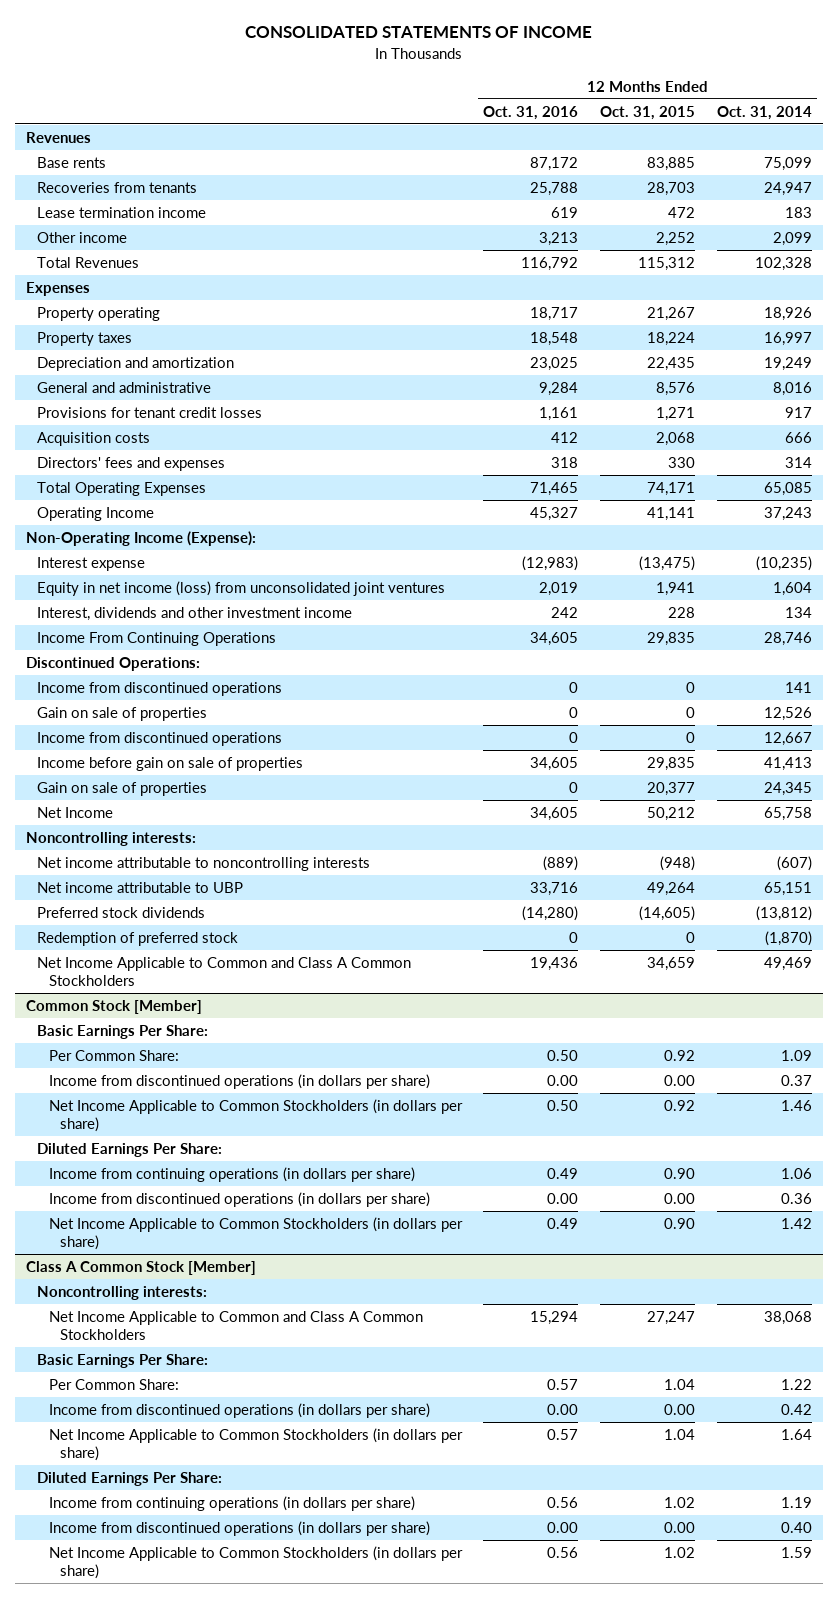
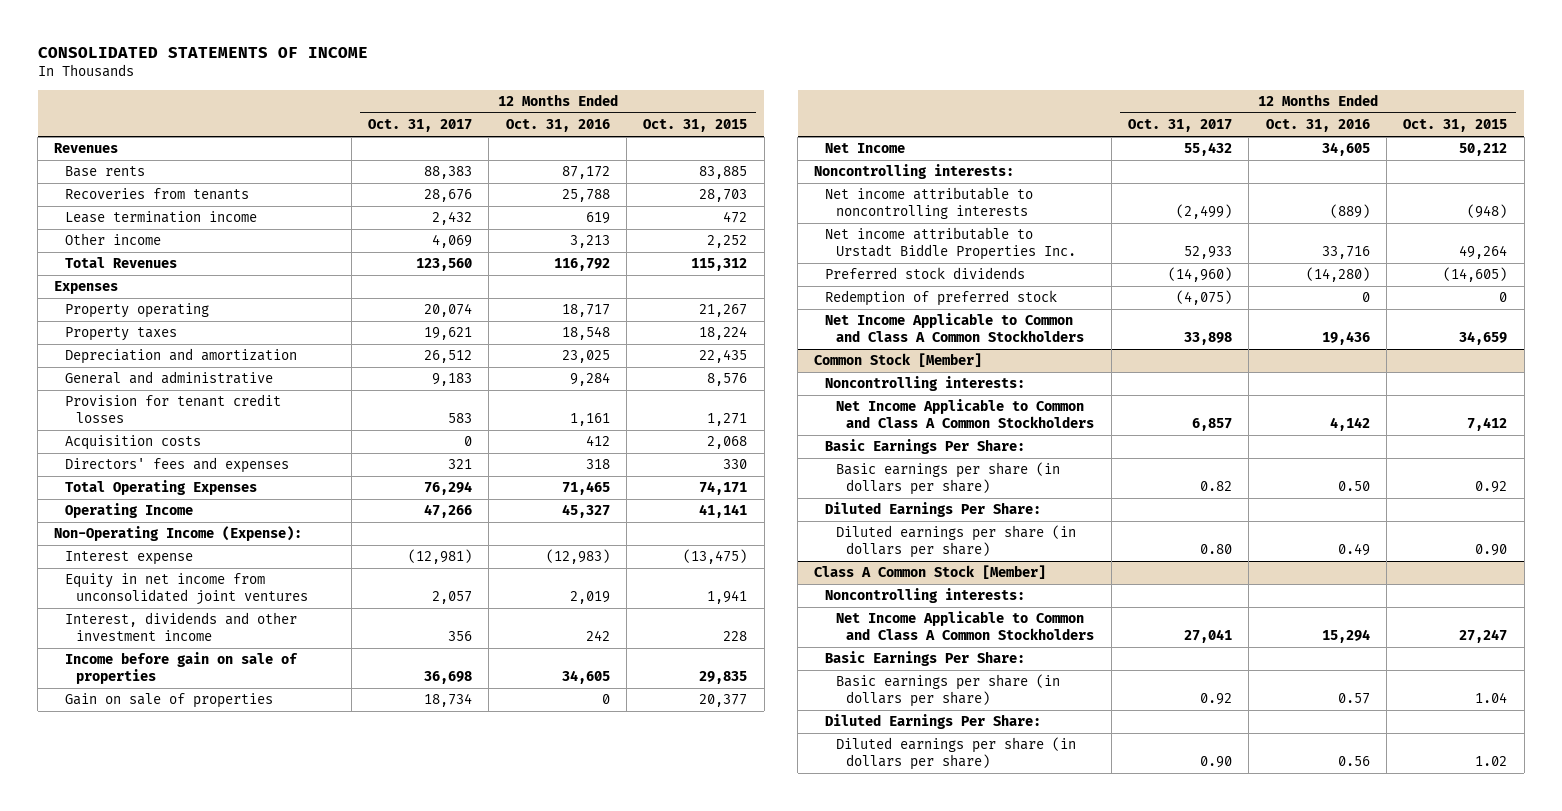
- | 12 Months Ended Oct. 31, 2016 | 12 Months Ended Oct. 31, 2015 | 12 Months Ended Oct. 31, 2014
+ | 12 Months Ended Oct. 31, 2017 | 12 Months Ended Oct. 31, 2016 | 12 Months Ended Oct. 31, 2015
- Provisions for tenant credit losses | 1,161 | 1,271 | 917
+ Provision for tenant credit losses | 583 | 1,161 | 1,271
- Equity in net income (loss) from unconsolidated joint ventures | 2,019 | 1,941 | 1,604
+ Equity in net income from unconsolidated joint ventures | 2,057 | 2,019 | 1,941
- Income From Continuing Operations | 34,605 | 29,835 | 28,746
- Discontinued Operations:
- Income from discontinued operations | 0 | 0 | 141
- Gain on sale of properties | 0 | 0 | 12,526
- Income from discontinued operations | 0 | 0 | 12,667
- Net income attributable to UBP | 33,716 | 49,264 | 65,151
+ Net income attributable to Urstadt Biddle Properties Inc. | 52,933 | 33,716 | 49,264
@ Common Stock [Member]
+ Noncontrolling interests:
+ Net Income Applicable to Common and Class A Common Stockholders | 6,857 | 4,142 | 7,412
- Per Common Share: | 0.50 | 0.92 | 1.09
- Income from discontinued operations (in dollars per share) | 0.00 | 0.00 | 0.37
- Net Income Applicable to Common Stockholders (in dollars per share) | 0.50 | 0.92 | 1.46
+ Basic earnings per share (in dollars per share) | 0.82 | 0.50 | 0.92
- Income from continuing operations (in dollars per share) | 0.49 | 0.90 | 1.06
- Income from discontinued operations (in dollars per share) | 0.00 | 0.00 | 0.36
- Net Income Applicable to Common Stockholders (in dollars per share) | 0.49 | 0.90 | 1.42
+ Diluted earnings per share (in dollars per share) | 0.80 | 0.49 | 0.90
@ Class A Common Stock [Member]
- Per Common Share: | 0.57 | 1.04 | 1.22
- Income from discontinued operations (in dollars per share) | 0.00 | 0.00 | 0.42
- Net Income Applicable to Common Stockholders (in dollars per share) | 0.57 | 1.04 | 1.64
+ Basic earnings per share (in dollars per share) | 0.92 | 0.57 | 1.04
- Income from continuing operations (in dollars per share) | 0.56 | 1.02 | 1.19
- Income from discontinued operations (in dollars per share) | 0.00 | 0.00 | 0.40
- Net Income Applicable to Common Stockholders (in dollars per share) | 0.56 | 1.02 | 1.59
+ Diluted earnings per share (in dollars per share) | 0.90 | 0.56 | 1.02

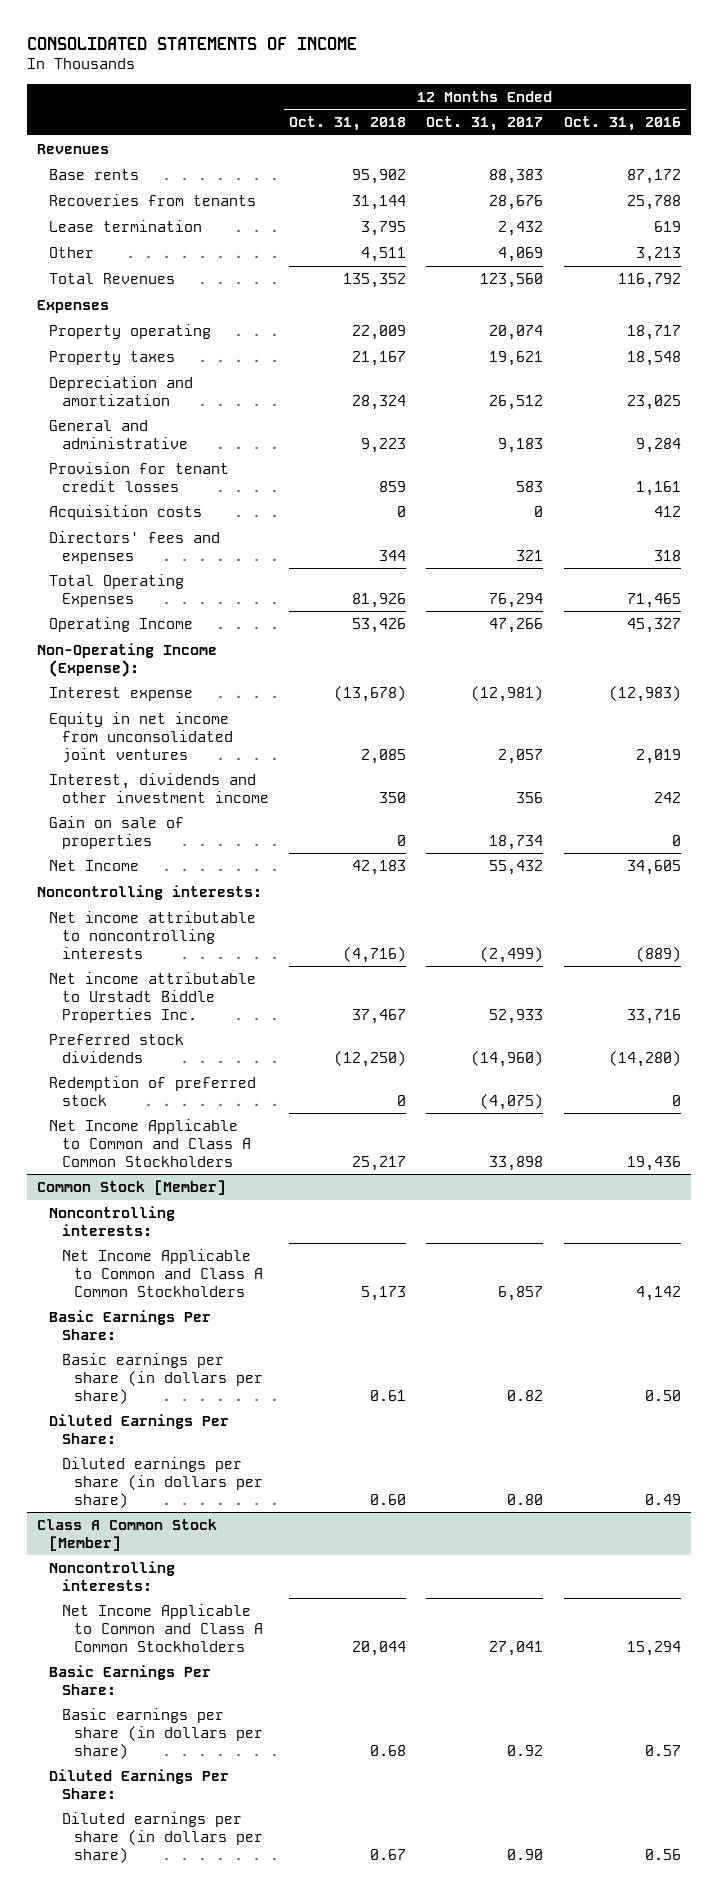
- | 12 Months Ended Oct. 31, 2017 | 12 Months Ended Oct. 31, 2016 | 12 Months Ended Oct. 31, 2015
+ | 12 Months Ended Oct. 31, 2018 | 12 Months Ended Oct. 31, 2017 | 12 Months Ended Oct. 31, 2016
- Lease termination income | 2,432 | 619 | 472
- Other income | 4,069 | 3,213 | 2,252
+ Lease termination | 3,795 | 2,432 | 619
+ Other | 4,511 | 4,069 | 3,213
- Income before gain on sale of properties | 36,698 | 34,605 | 29,835

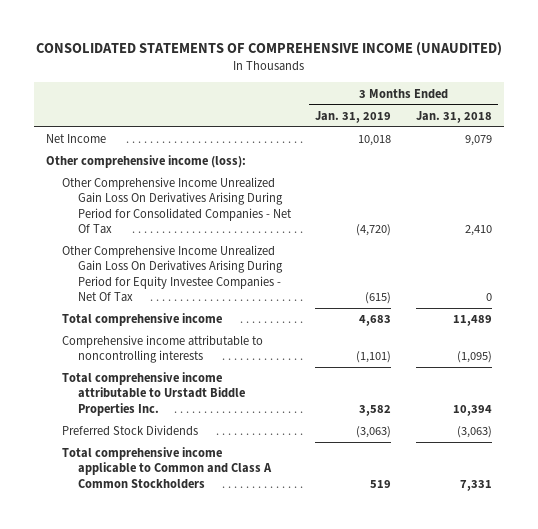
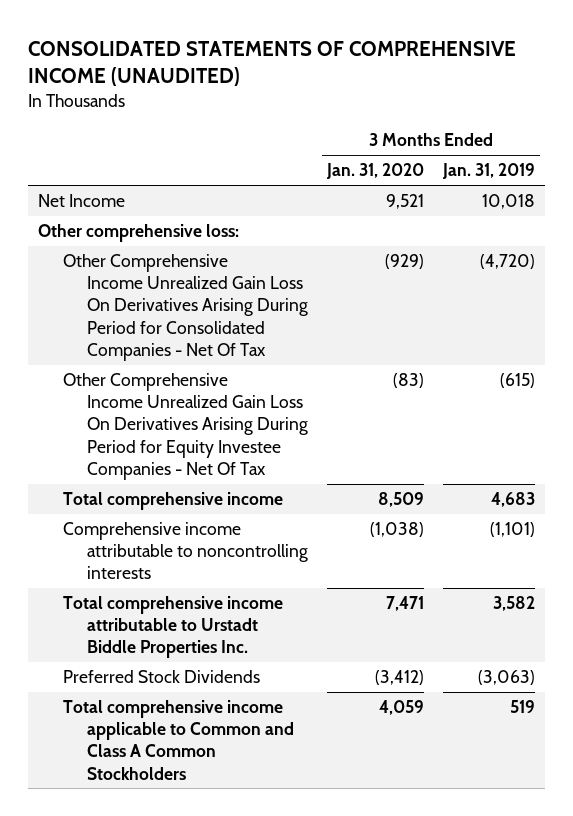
- | 3 Months Ended Jan. 31, 2019 | 3 Months Ended Jan. 31, 2018
+ | 3 Months Ended Jan. 31, 2020 | 3 Months Ended Jan. 31, 2019
- Other comprehensive income (loss):
+ Other comprehensive loss:

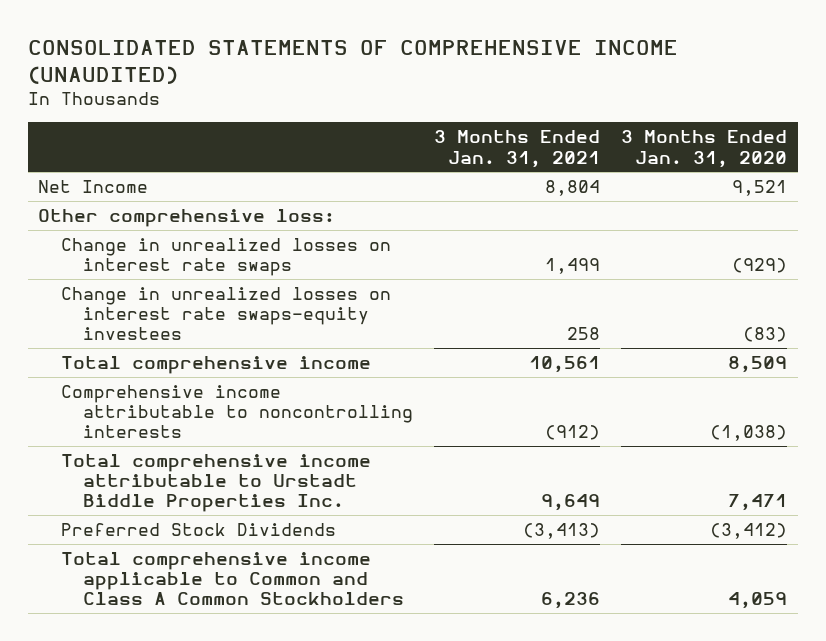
- | 3 Months Ended Jan. 31, 2020 | 3 Months Ended Jan. 31, 2019
+ | 3 Months Ended Jan. 31, 2021 | 3 Months Ended Jan. 31, 2020
- Other Comprehensive Income Unrealized Gain Loss On Derivatives Arising During Period for Consolidated Companies - Net Of Tax | (929) | (4,720)
- Other Comprehensive Income Unrealized Gain Loss On Derivatives Arising During Period for Equity Investee Companies - Net Of Tax | (83) | (615)
+ Change in unrealized losses on interest rate swaps | 1,499 | (929)
+ Change in unrealized losses on interest rate swaps-equity investees | 258 | (83)

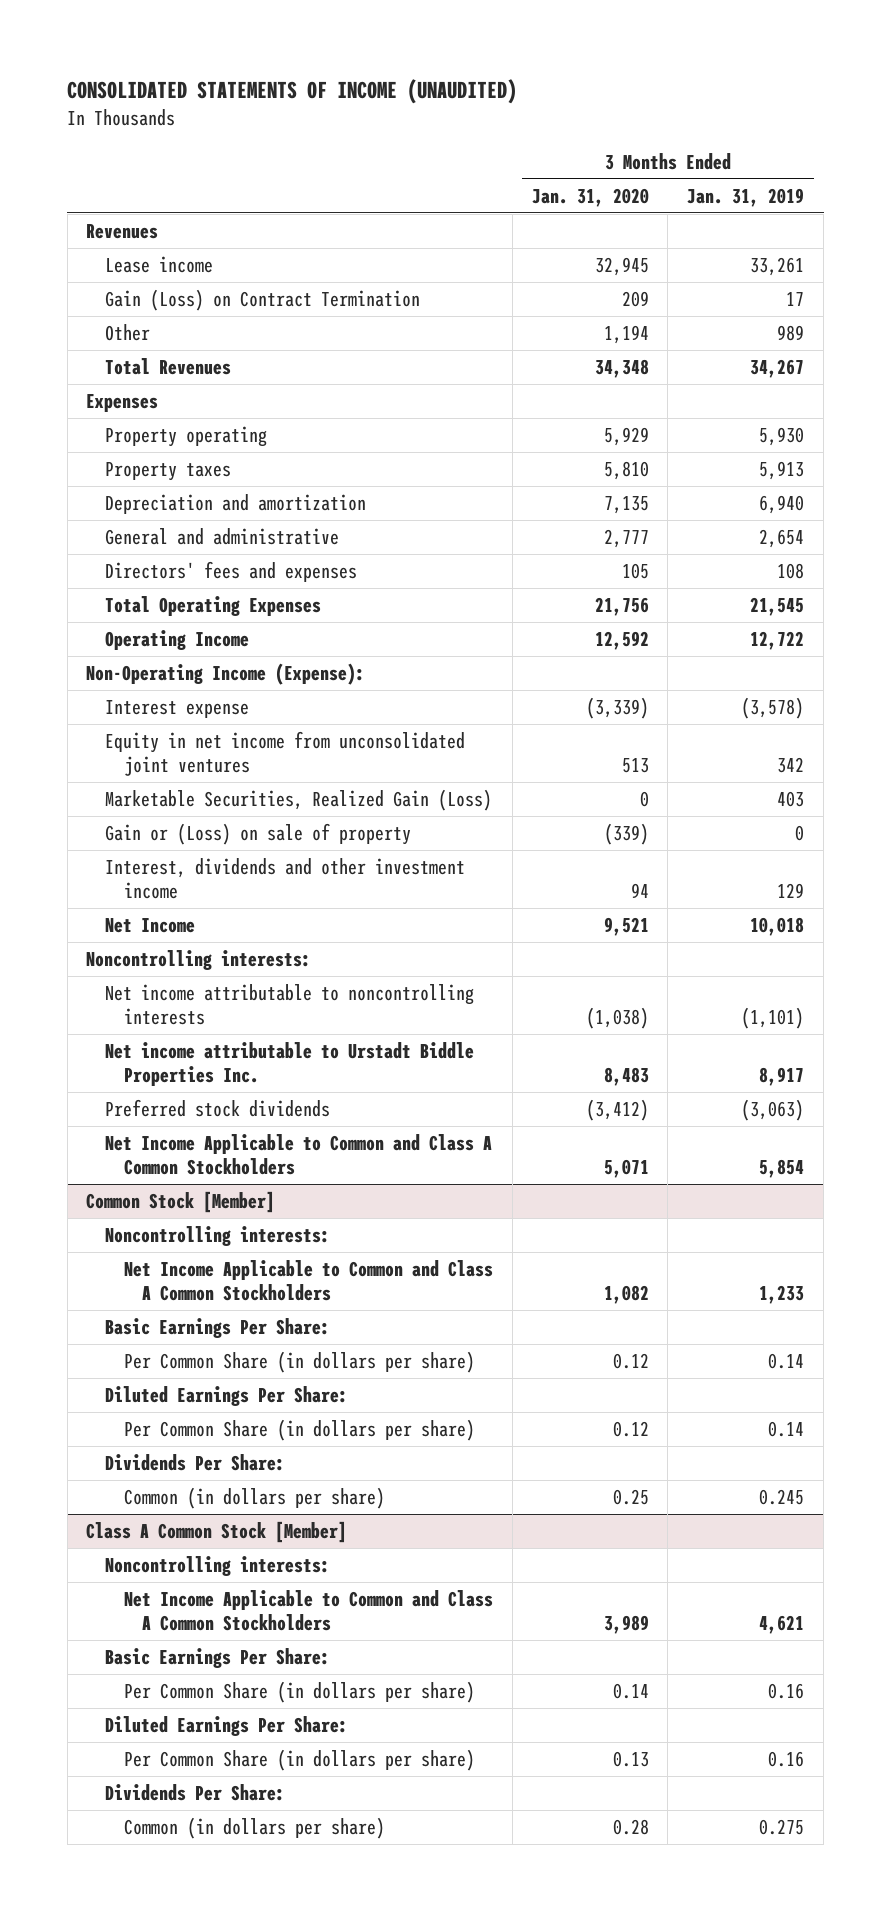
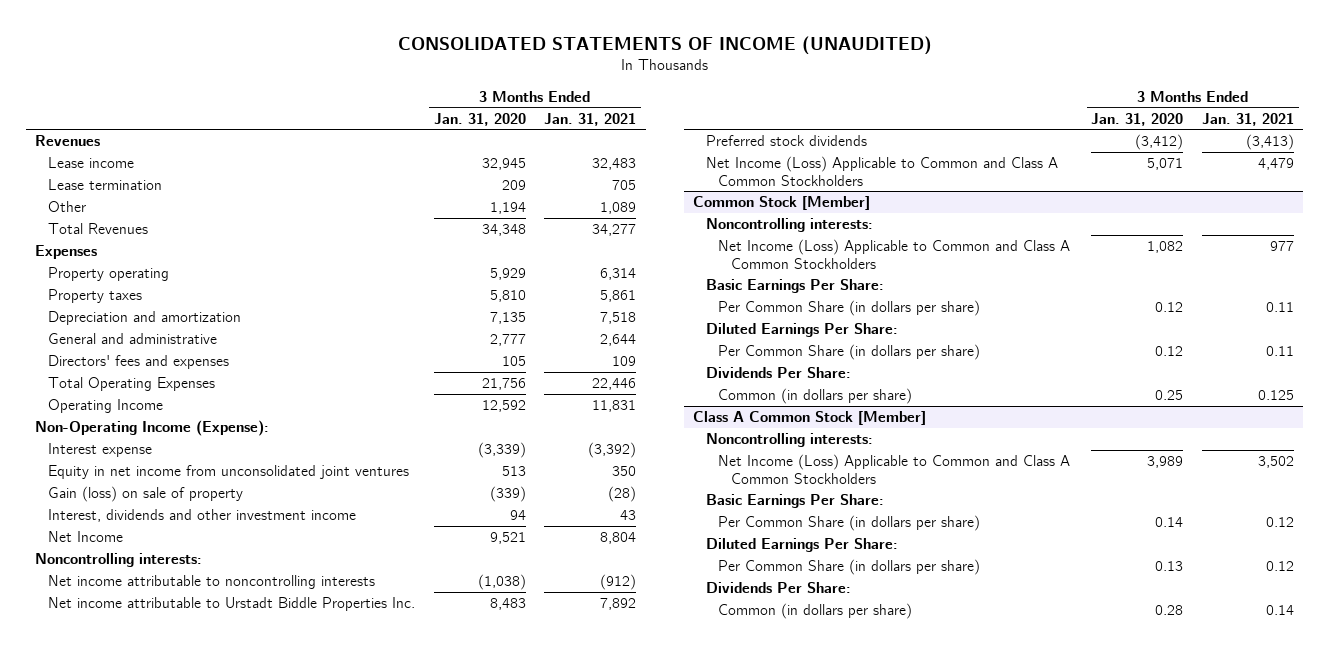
- | 3 Months Ended Jan. 31, 2020 | 3 Months Ended Jan. 31, 2019
+ | 3 Months Ended Jan. 31, 2020 | 3 Months Ended Jan. 31, 2021
- Gain (Loss) on Contract Termination | 209 | 17
+ Lease termination | 209 | 705
- Marketable Securities, Realized Gain (Loss) | 0 | 403
- Gain or (Loss) on sale of property | (339) | 0
+ Gain (loss) on sale of property | (339) | (28)
- Net Income Applicable to Common and Class A Common Stockholders | 5,071 | 5,854
+ Net Income (Loss) Applicable to Common and Class A Common Stockholders | 5,071 | 4,479
@ Common Stock [Member]
- Net Income Applicable to Common and Class A Common Stockholders | 1,082 | 1,233
+ Net Income (Loss) Applicable to Common and Class A Common Stockholders | 1,082 | 977
@ Class A Common Stock [Member]
- Net Income Applicable to Common and Class A Common Stockholders | 3,989 | 4,621
+ Net Income (Loss) Applicable to Common and Class A Common Stockholders | 3,989 | 3,502

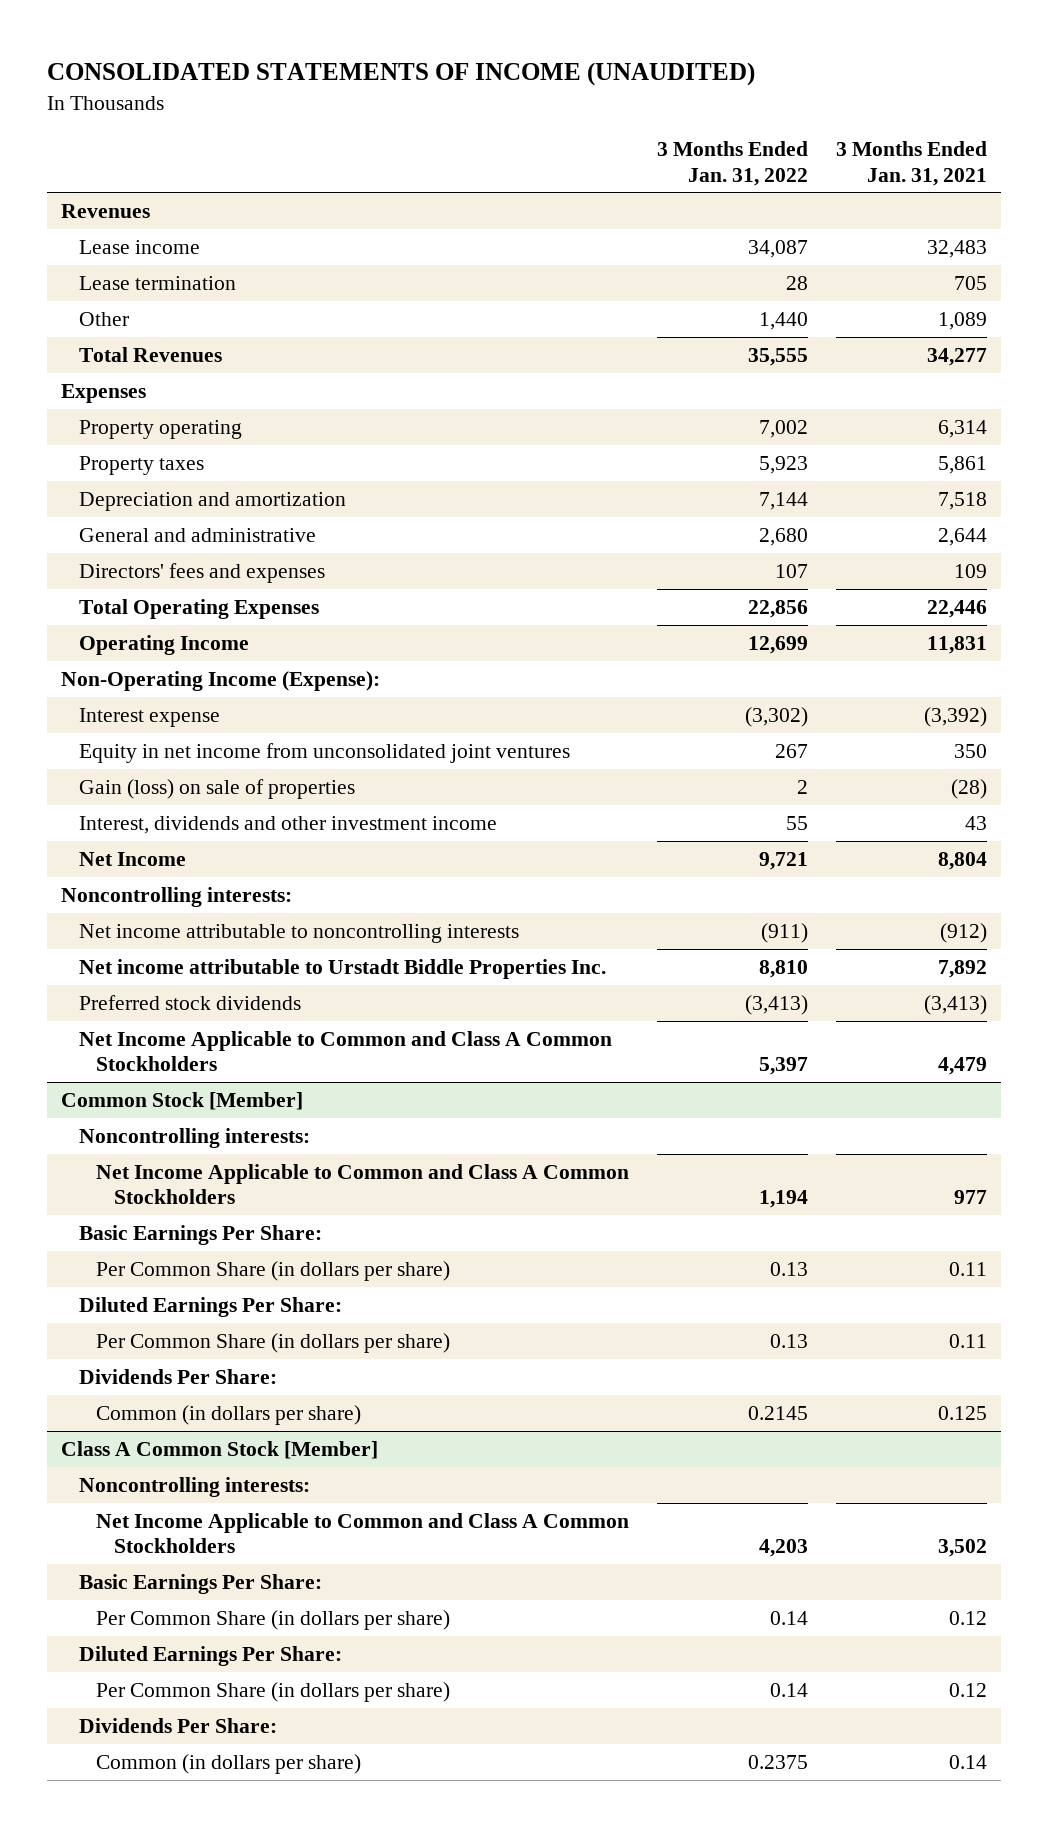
- | 3 Months Ended Jan. 31, 2020 | 3 Months Ended Jan. 31, 2021
+ | 3 Months Ended Jan. 31, 2022 | 3 Months Ended Jan. 31, 2021
- Gain (loss) on sale of property | (339) | (28)
+ Gain (loss) on sale of properties | 2 | (28)
- Net Income (Loss) Applicable to Common and Class A Common Stockholders | 5,071 | 4,479
+ Net Income Applicable to Common and Class A Common Stockholders | 5,397 | 4,479
@ Common Stock [Member]
- Net Income (Loss) Applicable to Common and Class A Common Stockholders | 1,082 | 977
+ Net Income Applicable to Common and Class A Common Stockholders | 1,194 | 977
@ Class A Common Stock [Member]
- Net Income (Loss) Applicable to Common and Class A Common Stockholders | 3,989 | 3,502
+ Net Income Applicable to Common and Class A Common Stockholders | 4,203 | 3,502

